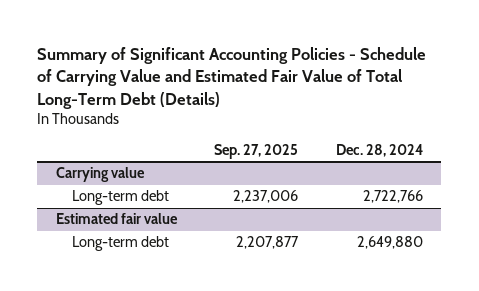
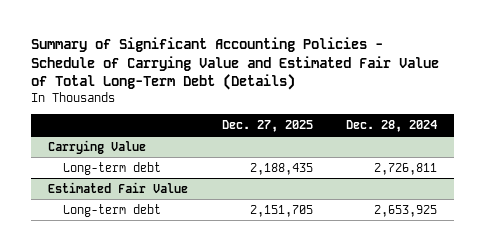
- | Sep. 27, 2025 | Dec. 28, 2024
+ | Dec. 27, 2025 | Dec. 28, 2024
- Carrying value
- Long-term debt | 2,237,006 | 2,722,766
- Estimated fair value
- Long-term debt | 2,207,877 | 2,649,880
+ Carrying Value
+ Long-term debt | 2,188,435 | 2,726,811
+ Estimated Fair Value
+ Long-term debt | 2,151,705 | 2,653,925

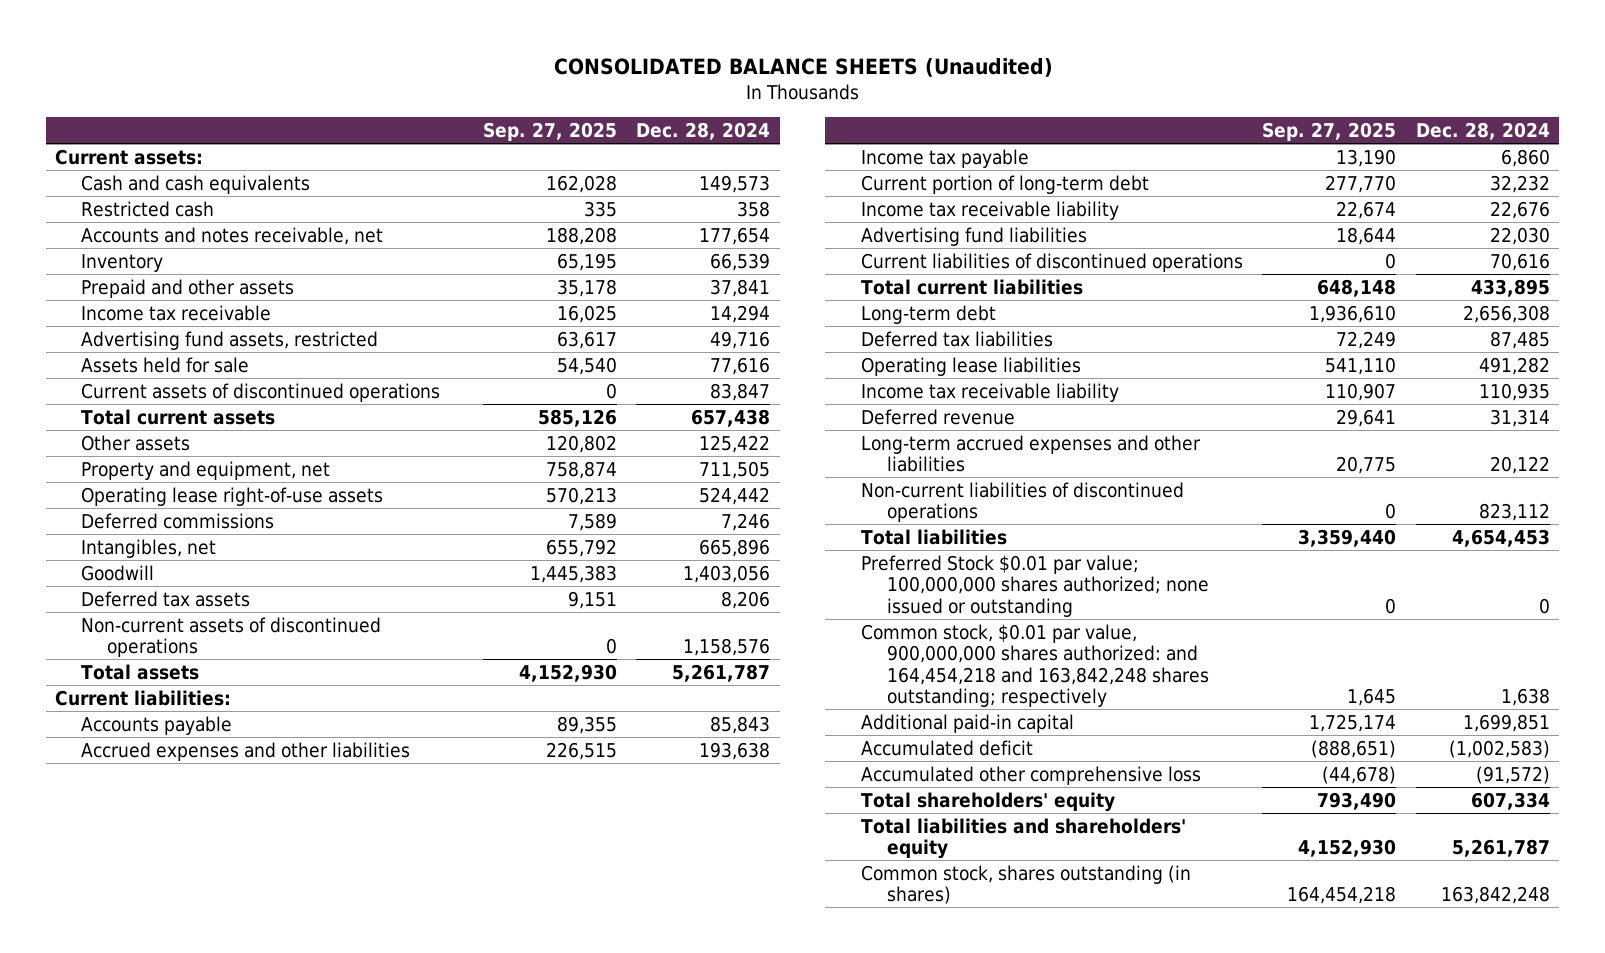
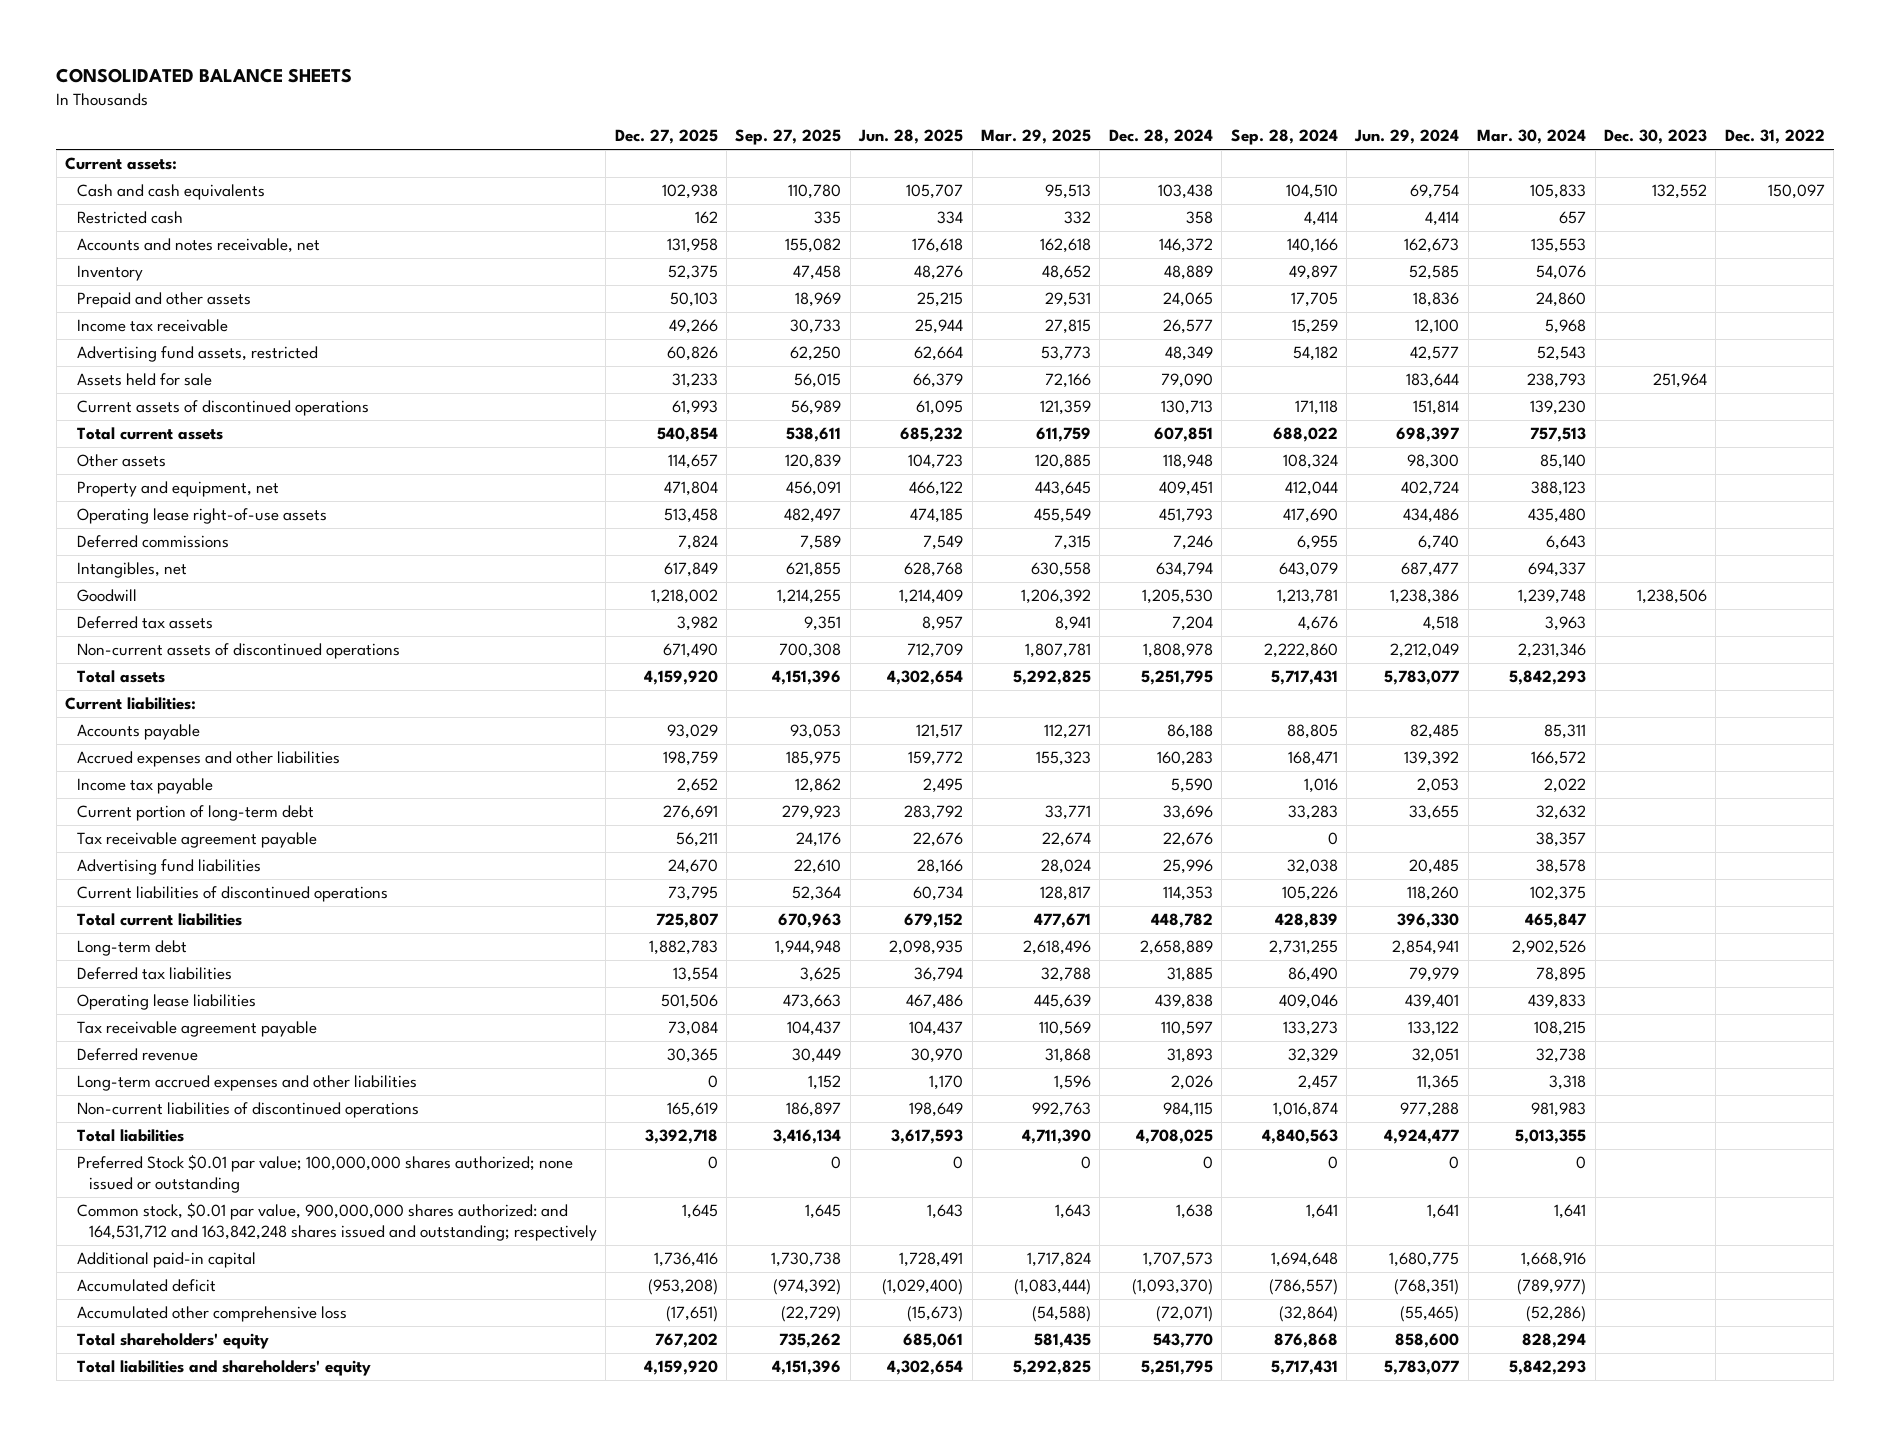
- CONSOLIDATED BALANCE SHEETS (Unaudited)
+ CONSOLIDATED BALANCE SHEETS
- | Sep. 27, 2025 | Dec. 28, 2024
+ | Dec. 27, 2025 | Sep. 27, 2025 | Jun. 28, 2025 | Mar. 29, 2025 | Dec. 28, 2024 | Sep. 28, 2024 | Jun. 29, 2024 | Mar. 30, 2024 | Dec. 30, 2023 | Dec. 31, 2022
- Cash and cash equivalents | 162,028 | 149,573
+ Cash and cash equivalents | 102,938 | 110,780 | 105,707 | 95,513 | 103,438 | 104,510 | 69,754 | 105,833 | 132,552 | 150,097
- Accounts and notes receivable, net | 188,208 | 177,654
- Inventory | 65,195 | 66,539
- Prepaid and other assets | 35,178 | 37,841
- Income tax receivable | 16,025 | 14,294
- Advertising fund assets, restricted | 63,617 | 49,716
- Assets held for sale | 54,540 | 77,616
- Current assets of discontinued operations | 0 | 83,847
- Total current assets | 585,126 | 657,438
- Other assets | 120,802 | 125,422
- Property and equipment, net | 758,874 | 711,505
- Operating lease right-of-use assets | 570,213 | 524,442
+ Accounts and notes receivable, net | 131,958 | 155,082 | 176,618 | 162,618 | 146,372 | 140,166 | 162,673 | 135,553 | |
+ Inventory | 52,375 | 47,458 | 48,276 | 48,652 | 48,889 | 49,897 | 52,585 | 54,076 | |
+ Prepaid and other assets | 50,103 | 18,969 | 25,215 | 29,531 | 24,065 | 17,705 | 18,836 | 24,860 | |
+ Income tax receivable | 49,266 | 30,733 | 25,944 | 27,815 | 26,577 | 15,259 | 12,100 | 5,968 | |
+ Advertising fund assets, restricted | 60,826 | 62,250 | 62,664 | 53,773 | 48,349 | 54,182 | 42,577 | 52,543 | |
+ Assets held for sale | 31,233 | 56,015 | 66,379 | 72,166 | 79,090 | | 183,644 | 238,793 | 251,964 |
+ Current assets of discontinued operations | 61,993 | 56,989 | 61,095 | 121,359 | 130,713 | 171,118 | 151,814 | 139,230 | |
+ Total current assets | 540,854 | 538,611 | 685,232 | 611,759 | 607,851 | 688,022 | 698,397 | 757,513 | |
+ Other assets | 114,657 | 120,839 | 104,723 | 120,885 | 118,948 | 108,324 | 98,300 | 85,140 | |
+ Property and equipment, net | 471,804 | 456,091 | 466,122 | 443,645 | 409,451 | 412,044 | 402,724 | 388,123 | |
+ Operating lease right-of-use assets | 513,458 | 482,497 | 474,185 | 455,549 | 451,793 | 417,690 | 434,486 | 435,480 | |
- Intangibles, net | 655,792 | 665,896
- Goodwill | 1,445,383 | 1,403,056
- Deferred tax assets | 9,151 | 8,206
- Non-current assets of discontinued operations | 0 | 1,158,576
- Total assets | 4,152,930 | 5,261,787
+ Intangibles, net | 617,849 | 621,855 | 628,768 | 630,558 | 634,794 | 643,079 | 687,477 | 694,337 | |
+ Goodwill | 1,218,002 | 1,214,255 | 1,214,409 | 1,206,392 | 1,205,530 | 1,213,781 | 1,238,386 | 1,239,748 | 1,238,506 |
+ Deferred tax assets | 3,982 | 9,351 | 8,957 | 8,941 | 7,204 | 4,676 | 4,518 | 3,963 | |
+ Non-current assets of discontinued operations | 671,490 | 700,308 | 712,709 | 1,807,781 | 1,808,978 | 2,222,860 | 2,212,049 | 2,231,346 | |
+ Total assets | 4,159,920 | 4,151,396 | 4,302,654 | 5,292,825 | 5,251,795 | 5,717,431 | 5,783,077 | 5,842,293 | |
- Accounts payable | 89,355 | 85,843
- Accrued expenses and other liabilities | 226,515 | 193,638
- Income tax payable | 13,190 | 6,860
- Current portion of long-term debt | 277,770 | 32,232
- Income tax receivable liability | 22,674 | 22,676
- Advertising fund liabilities | 18,644 | 22,030
- Current liabilities of discontinued operations | 0 | 70,616
- Total current liabilities | 648,148 | 433,895
- Long-term debt | 1,936,610 | 2,656,308
- Deferred tax liabilities | 72,249 | 87,485
- Operating lease liabilities | 541,110 | 491,282
- Income tax receivable liability | 110,907 | 110,935
- Deferred revenue | 29,641 | 31,314
- Long-term accrued expenses and other liabilities | 20,775 | 20,122
- Non-current liabilities of discontinued operations | 0 | 823,112
- Total liabilities | 3,359,440 | 4,654,453
+ Accounts payable | 93,029 | 93,053 | 121,517 | 112,271 | 86,188 | 88,805 | 82,485 | 85,311 | |
+ Accrued expenses and other liabilities | 198,759 | 185,975 | 159,772 | 155,323 | 160,283 | 168,471 | 139,392 | 166,572 | |
+ Income tax payable | 2,652 | 12,862 | 2,495 | | 5,590 | 1,016 | 2,053 | 2,022 | |
+ Current portion of long-term debt | 276,691 | 279,923 | 283,792 | 33,771 | 33,696 | 33,283 | 33,655 | 32,632 | |
+ Tax receivable agreement payable | 56,211 | 24,176 | 22,676 | 22,674 | 22,676 | 0 | | 38,357 | |
+ Advertising fund liabilities | 24,670 | 22,610 | 28,166 | 28,024 | 25,996 | 32,038 | 20,485 | 38,578 | |
+ Current liabilities of discontinued operations | 73,795 | 52,364 | 60,734 | 128,817 | 114,353 | 105,226 | 118,260 | 102,375 | |
+ Total current liabilities | 725,807 | 670,963 | 679,152 | 477,671 | 448,782 | 428,839 | 396,330 | 465,847 | |
+ Long-term debt | 1,882,783 | 1,944,948 | 2,098,935 | 2,618,496 | 2,658,889 | 2,731,255 | 2,854,941 | 2,902,526 | |
+ Deferred tax liabilities | 13,554 | 3,625 | 36,794 | 32,788 | 31,885 | 86,490 | 79,979 | 78,895 | |
+ Operating lease liabilities | 501,506 | 473,663 | 467,486 | 445,639 | 439,838 | 409,046 | 439,401 | 439,833 | |
+ Tax receivable agreement payable | 73,084 | 104,437 | 104,437 | 110,569 | 110,597 | 133,273 | 133,122 | 108,215 | |
+ Deferred revenue | 30,365 | 30,449 | 30,970 | 31,868 | 31,893 | 32,329 | 32,051 | 32,738 | |
+ Long-term accrued expenses and other liabilities | 0 | 1,152 | 1,170 | 1,596 | 2,026 | 2,457 | 11,365 | 3,318 | |
+ Non-current liabilities of discontinued operations | 165,619 | 186,897 | 198,649 | 992,763 | 984,115 | 1,016,874 | 977,288 | 981,983 | |
+ Total liabilities | 3,392,718 | 3,416,134 | 3,617,593 | 4,711,390 | 4,708,025 | 4,840,563 | 4,924,477 | 5,013,355 | |
- Common stock, $0.01 par value, 900,000,000 shares authorized: and 164,454,218 and 163,842,248 shares outstanding; respectively | 1,645 | 1,638
- Additional paid-in capital | 1,725,174 | 1,699,851
- Accumulated deficit | (888,651) | (1,002,583)
- Accumulated other comprehensive loss | (44,678) | (91,572)
- Total shareholders' equity | 793,490 | 607,334
- Total liabilities and shareholders' equity | 4,152,930 | 5,261,787
- Common stock, shares outstanding (in shares) | 164,454,218 | 163,842,248
+ Common stock, $0.01 par value, 900,000,000 shares authorized: and 164,531,712 and 163,842,248 shares issued and outstanding; respectively | 1,645 | 1,645 | 1,643 | 1,643 | 1,638 | 1,641 | 1,641 | 1,641 | |
+ Additional paid-in capital | 1,736,416 | 1,730,738 | 1,728,491 | 1,717,824 | 1,707,573 | 1,694,648 | 1,680,775 | 1,668,916 | |
+ Accumulated deficit | (953,208) | (974,392) | (1,029,400) | (1,083,444) | (1,093,370) | (786,557) | (768,351) | (789,977) | |
+ Accumulated other comprehensive loss | (17,651) | (22,729) | (15,673) | (54,588) | (72,071) | (32,864) | (55,465) | (52,286) | |
+ Total shareholders' equity | 767,202 | 735,262 | 685,061 | 581,435 | 543,770 | 876,868 | 858,600 | 828,294 | |
+ Total liabilities and shareholders' equity | 4,159,920 | 4,151,396 | 4,302,654 | 5,292,825 | 5,251,795 | 5,717,431 | 5,783,077 | 5,842,293 | |

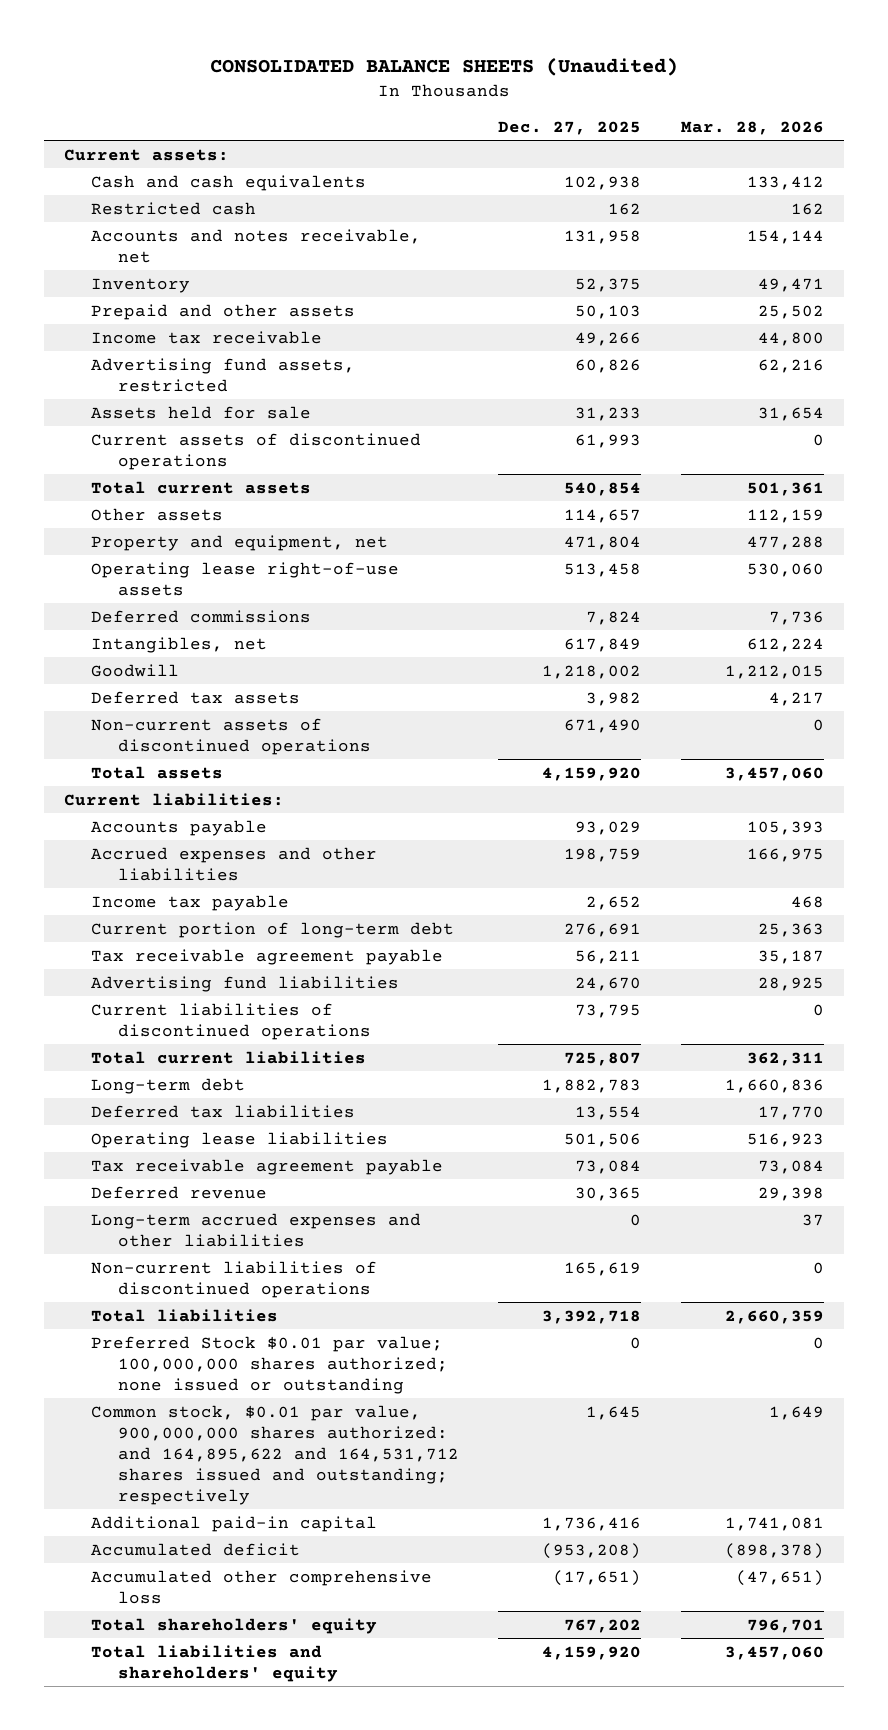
- CONSOLIDATED BALANCE SHEETS
+ CONSOLIDATED BALANCE SHEETS (Unaudited)
- | Dec. 27, 2025 | Sep. 27, 2025 | Jun. 28, 2025 | Mar. 29, 2025 | Dec. 28, 2024 | Sep. 28, 2024 | Jun. 29, 2024 | Mar. 30, 2024 | Dec. 30, 2023 | Dec. 31, 2022
+ | Dec. 27, 2025 | Mar. 28, 2026
- Common stock, $0.01 par value, 900,000,000 shares authorized: and 164,531,712 and 163,842,248 shares issued and outstanding; respectively | 1,645 | 1,645 | 1,643 | 1,643 | 1,638 | 1,641 | 1,641 | 1,641 | |
+ Common stock, $0.01 par value, 900,000,000 shares authorized: and 164,895,622 and 164,531,712 shares issued and outstanding; respectively | 1,645 | 1,649

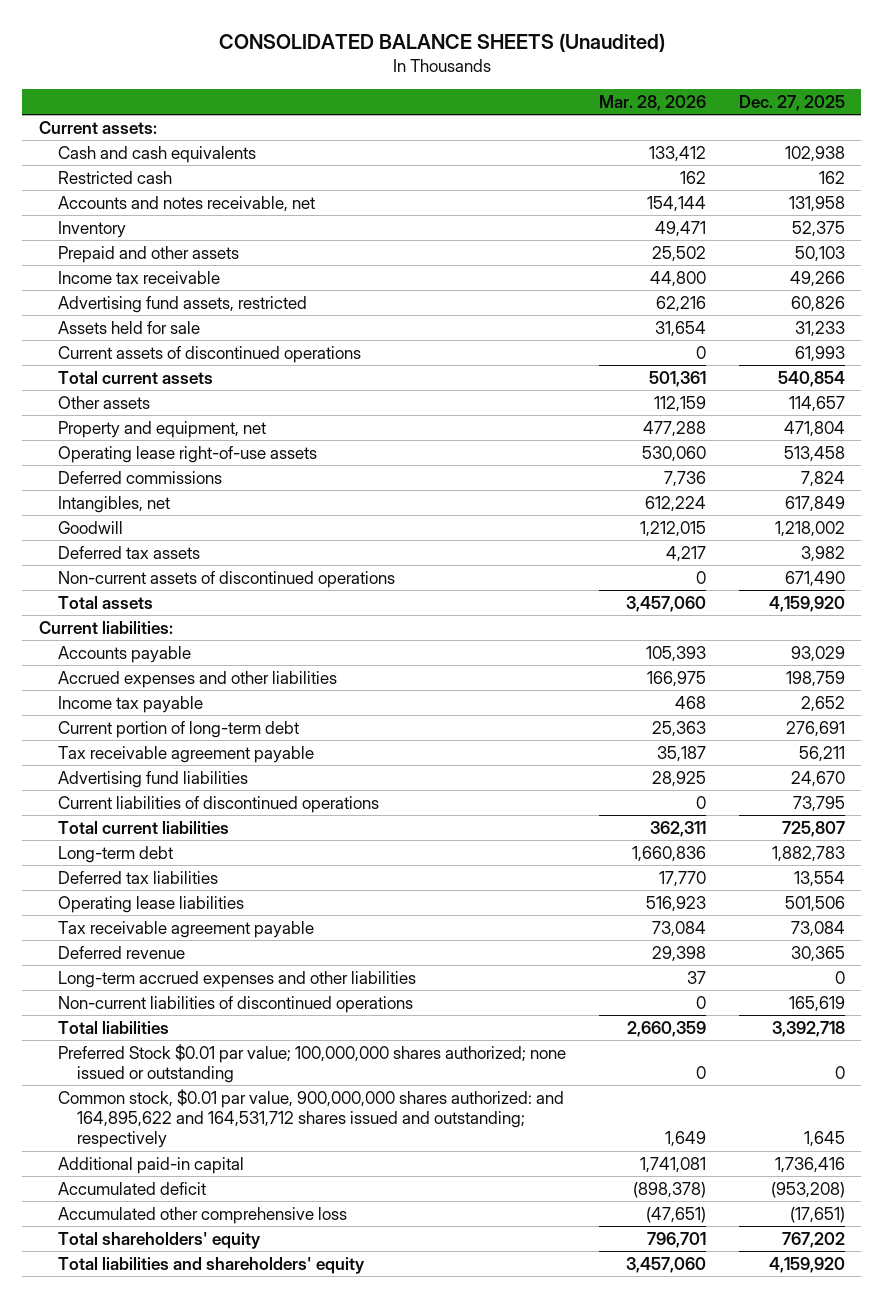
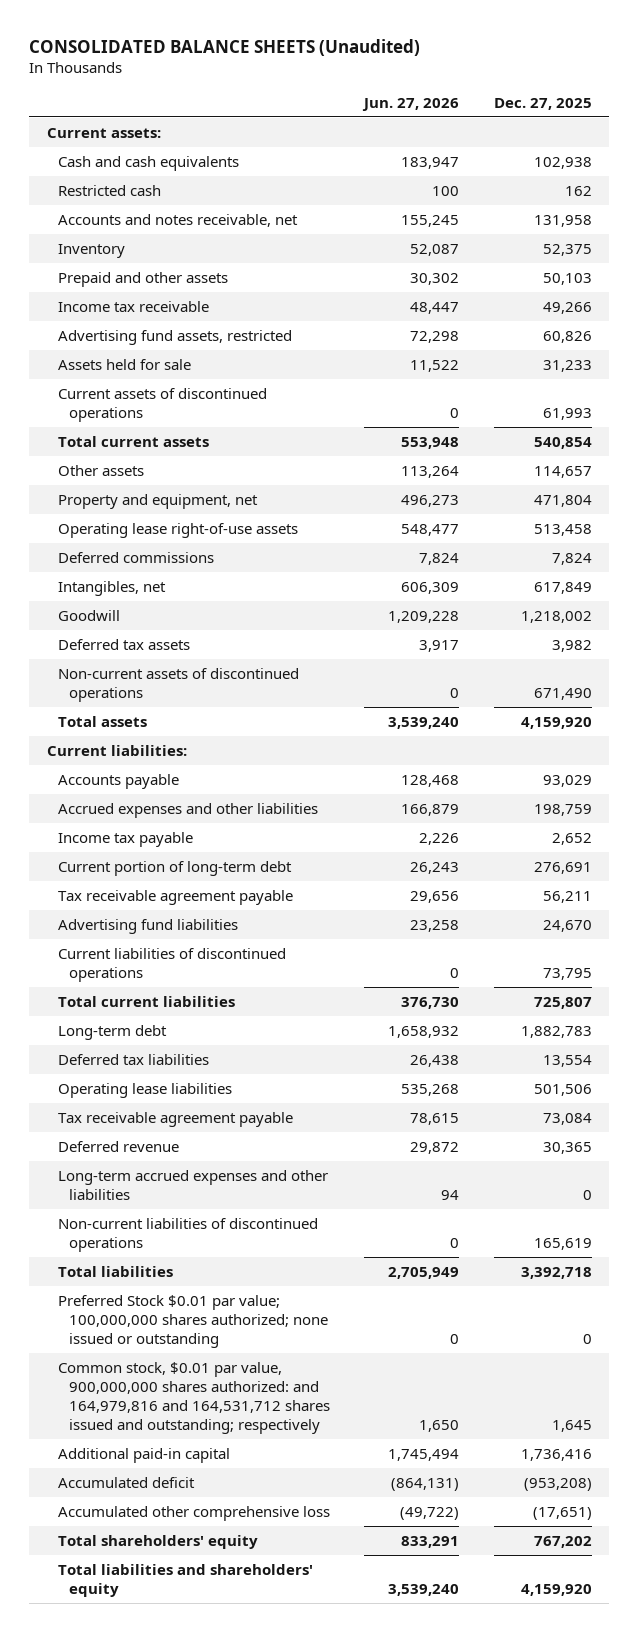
- | Mar. 28, 2026 | Dec. 27, 2025
+ | Jun. 27, 2026 | Dec. 27, 2025
- Common stock, $0.01 par value, 900,000,000 shares authorized: and 164,895,622 and 164,531,712 shares issued and outstanding; respectively | 1,649 | 1,645
+ Common stock, $0.01 par value, 900,000,000 shares authorized: and 164,979,816 and 164,531,712 shares issued and outstanding; respectively | 1,650 | 1,645

